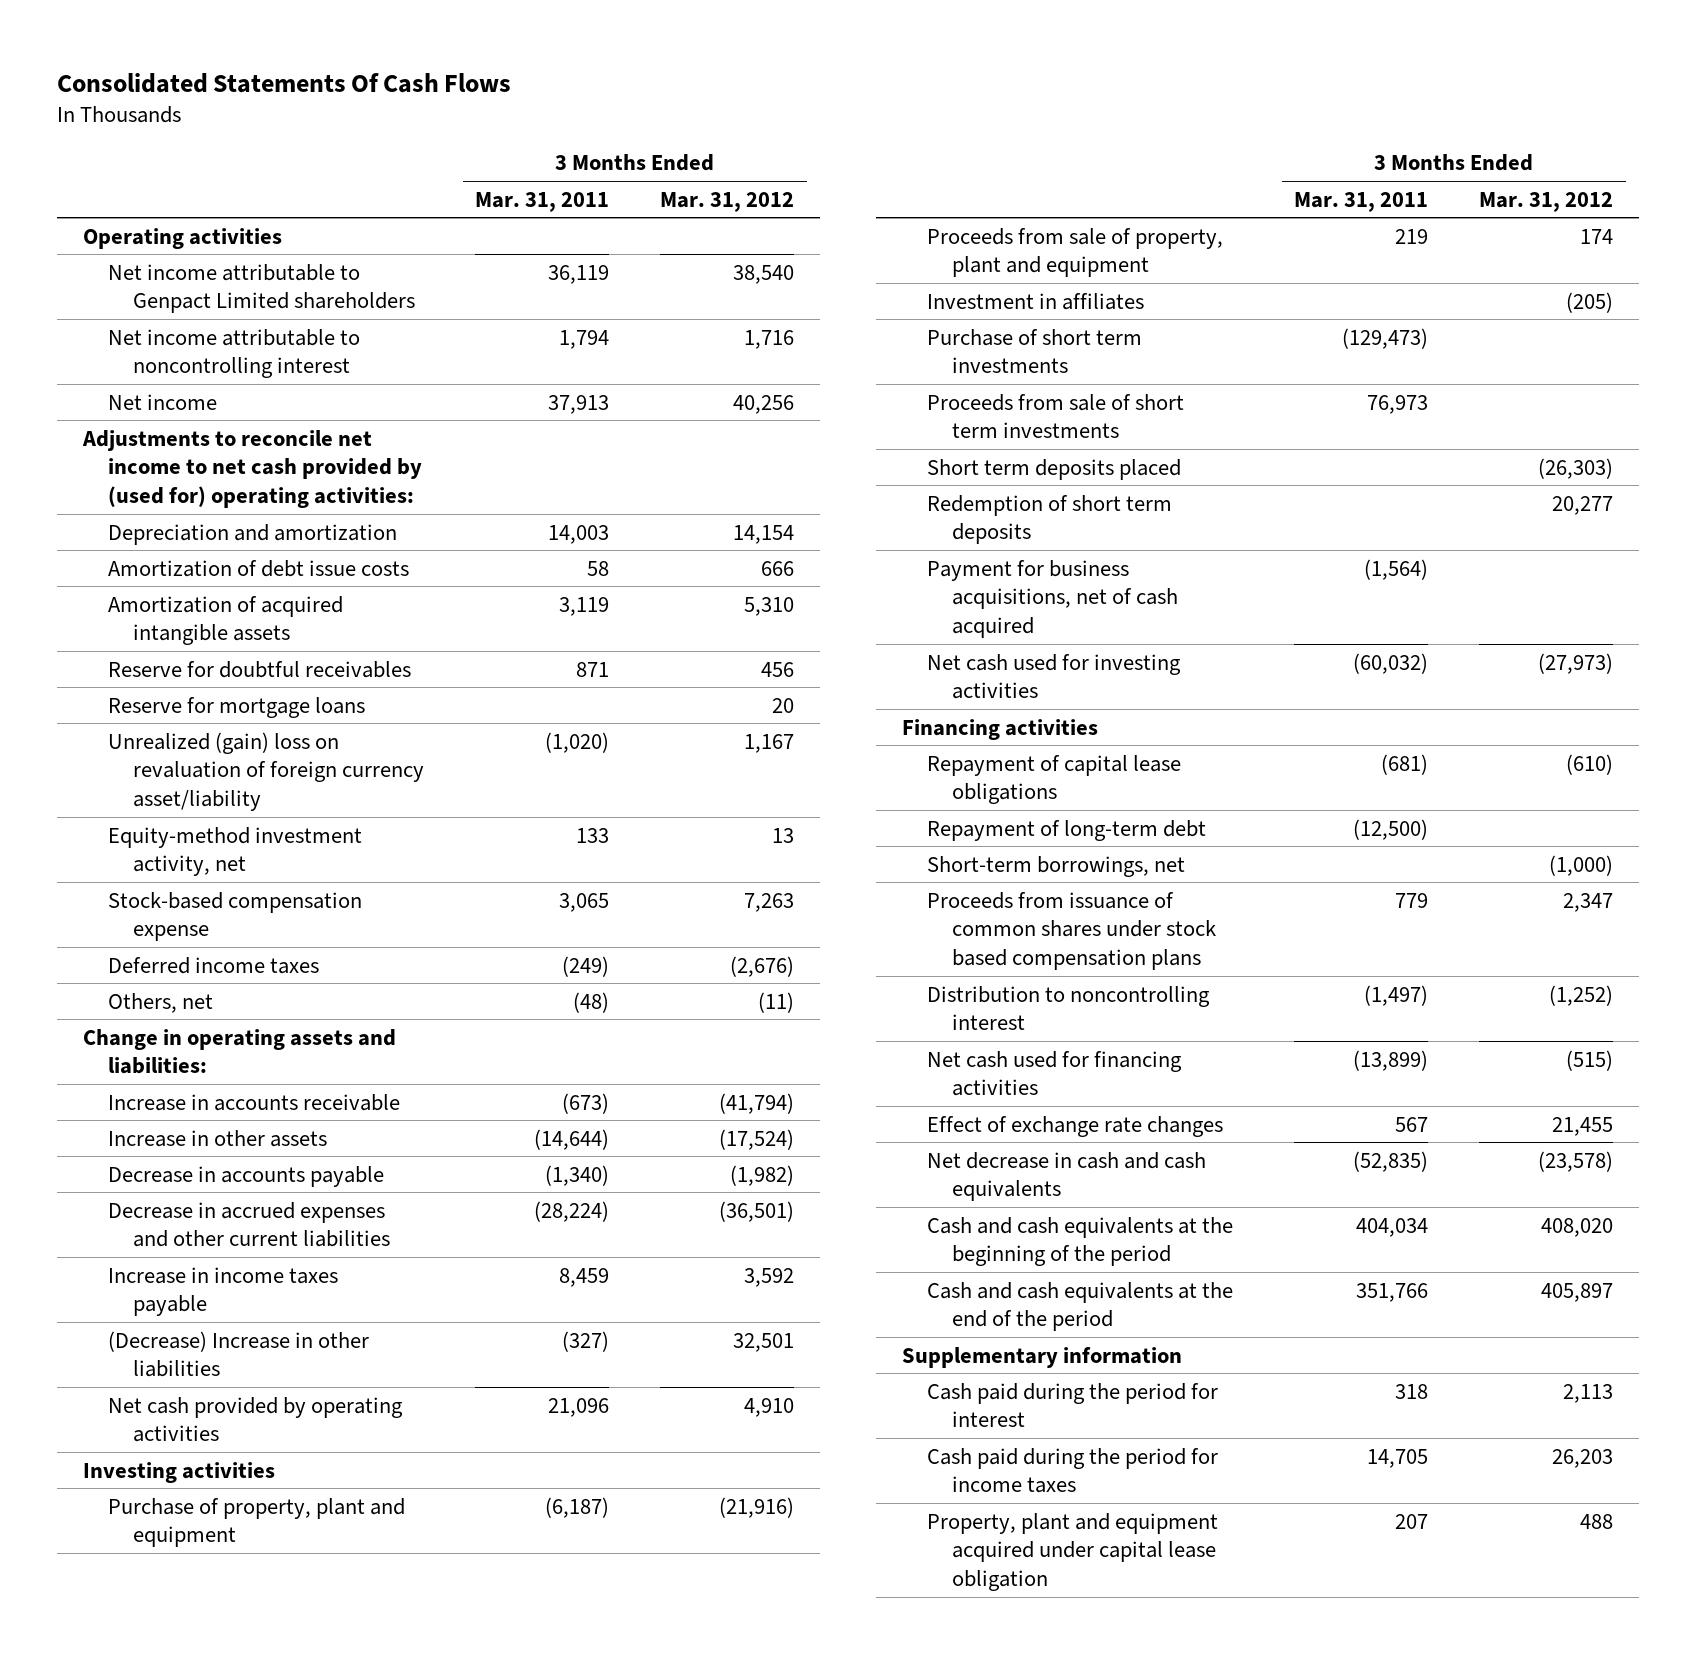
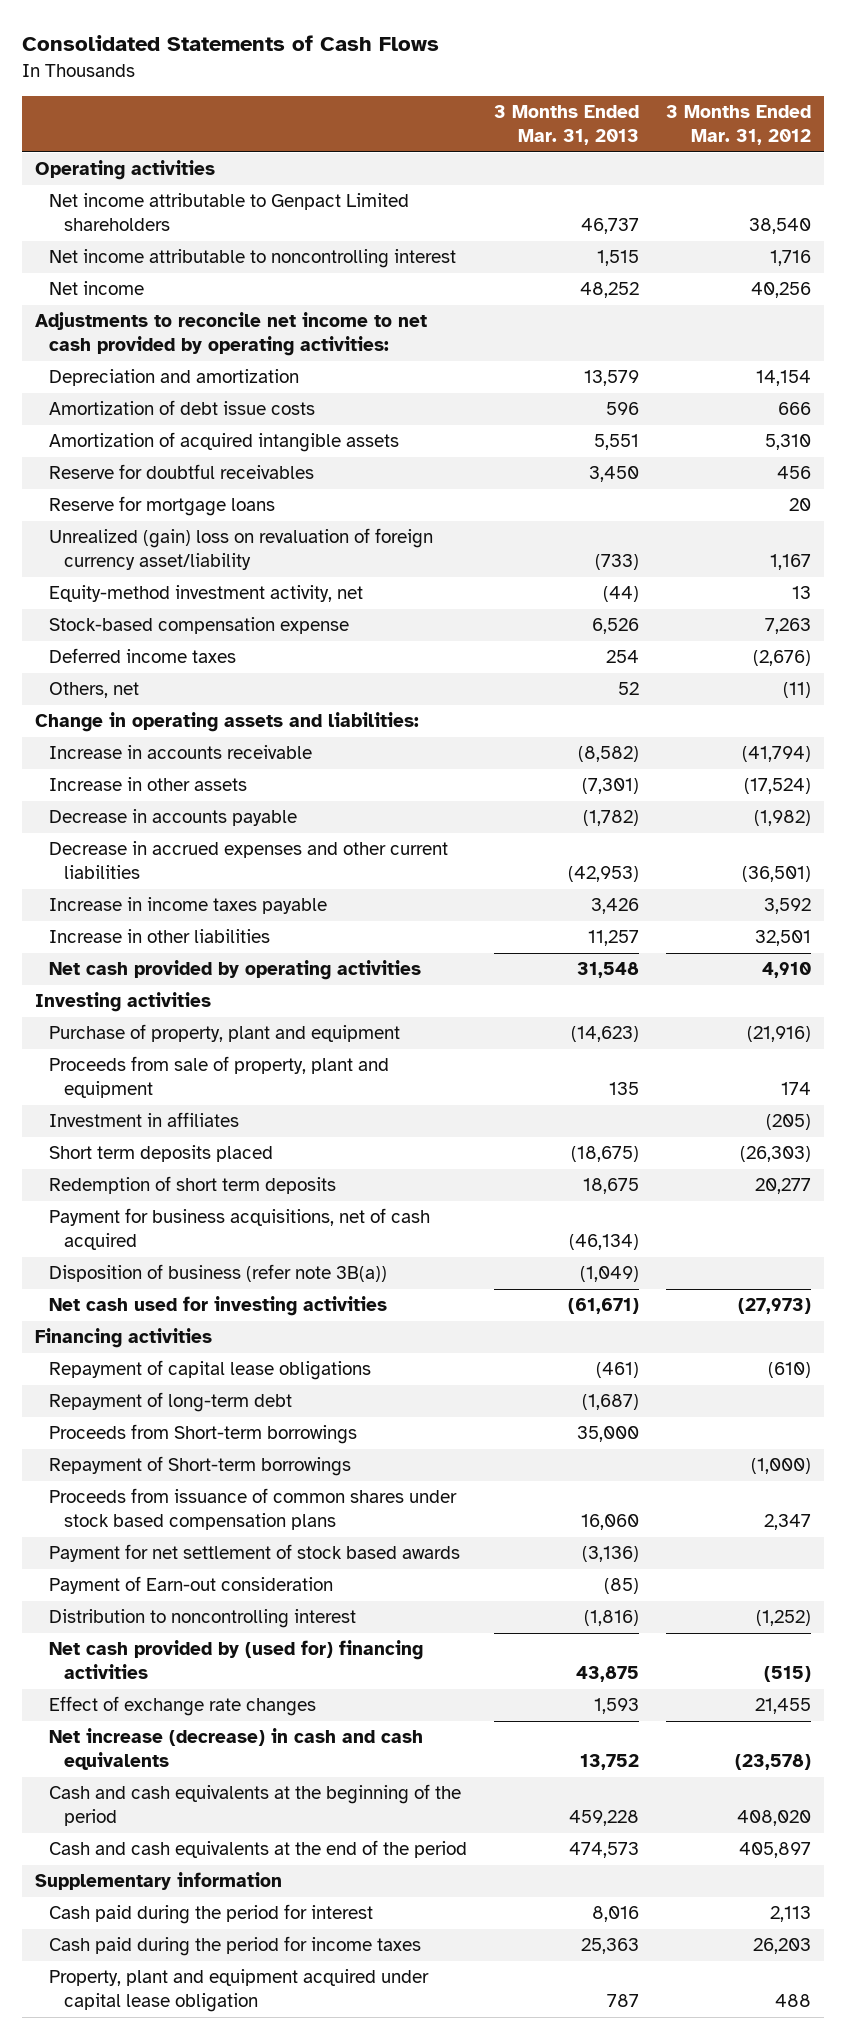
- Consolidated Statements Of Cash Flows
+ Consolidated Statements of Cash Flows
- | 3 Months Ended Mar. 31, 2011 | 3 Months Ended Mar. 31, 2012
+ | 3 Months Ended Mar. 31, 2013 | 3 Months Ended Mar. 31, 2012
- Adjustments to reconcile net income to net cash provided by (used for) operating activities:
+ Adjustments to reconcile net income to net cash provided by operating activities:
- (Decrease) Increase in other liabilities | (327) | 32,501
+ Increase in other liabilities | 11,257 | 32,501
- Purchase of short term investments | (129,473) |
- Proceeds from sale of short term investments | 76,973 |
+ Disposition of business (refer note 3B(a)) | (1,049) |
- Short-term borrowings, net | | (1,000)
+ Proceeds from Short-term borrowings | 35,000 |
+ Repayment of Short-term borrowings | | (1,000)
+ Payment for net settlement of stock based awards | (3,136) |
+ Payment of Earn-out consideration | (85) |
- Net cash used for financing activities | (13,899) | (515)
+ Net cash provided by (used for) financing activities | 43,875 | (515)
- Net decrease in cash and cash equivalents | (52,835) | (23,578)
+ Net increase (decrease) in cash and cash equivalents | 13,752 | (23,578)

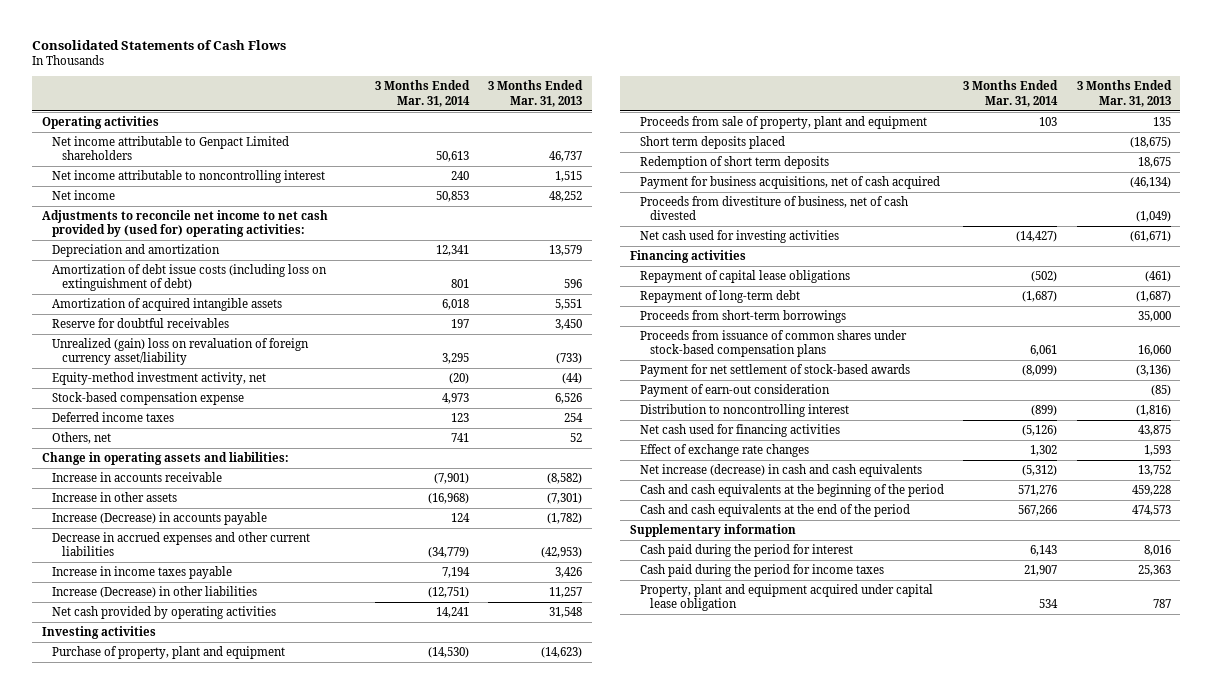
- | 3 Months Ended Mar. 31, 2013 | 3 Months Ended Mar. 31, 2012
+ | 3 Months Ended Mar. 31, 2014 | 3 Months Ended Mar. 31, 2013
- Adjustments to reconcile net income to net cash provided by operating activities:
+ Adjustments to reconcile net income to net cash provided by (used for) operating activities:
- Amortization of debt issue costs | 596 | 666
+ Amortization of debt issue costs (including loss on extinguishment of debt) | 801 | 596
- Reserve for mortgage loans | | 20
- Decrease in accounts payable | (1,782) | (1,982)
+ Increase (Decrease) in accounts payable | 124 | (1,782)
- Increase in other liabilities | 11,257 | 32,501
+ Increase (Decrease) in other liabilities | (12,751) | 11,257
- Investment in affiliates | | (205)
- Disposition of business (refer note 3B(a)) | (1,049) |
+ Proceeds from divestiture of business, net of cash divested | | (1,049)
- Proceeds from Short-term borrowings | 35,000 |
- Repayment of Short-term borrowings | | (1,000)
- Proceeds from issuance of common shares under stock based compensation plans | 16,060 | 2,347
- Payment for net settlement of stock based awards | (3,136) |
- Payment of Earn-out consideration | (85) |
+ Proceeds from short-term borrowings | | 35,000
+ Proceeds from issuance of common shares under stock-based compensation plans | 6,061 | 16,060
+ Payment for net settlement of stock-based awards | (8,099) | (3,136)
+ Payment of earn-out consideration | | (85)
- Net cash provided by (used for) financing activities | 43,875 | (515)
+ Net cash used for financing activities | (5,126) | 43,875

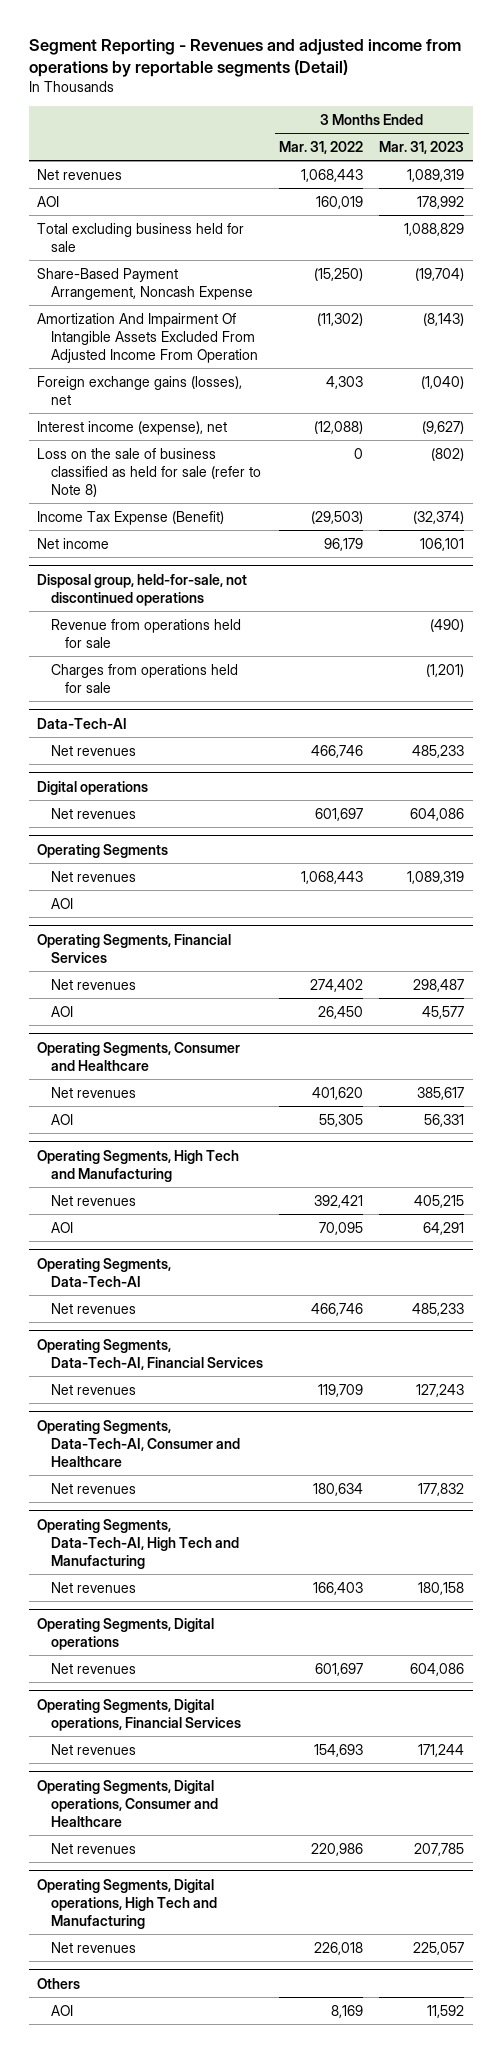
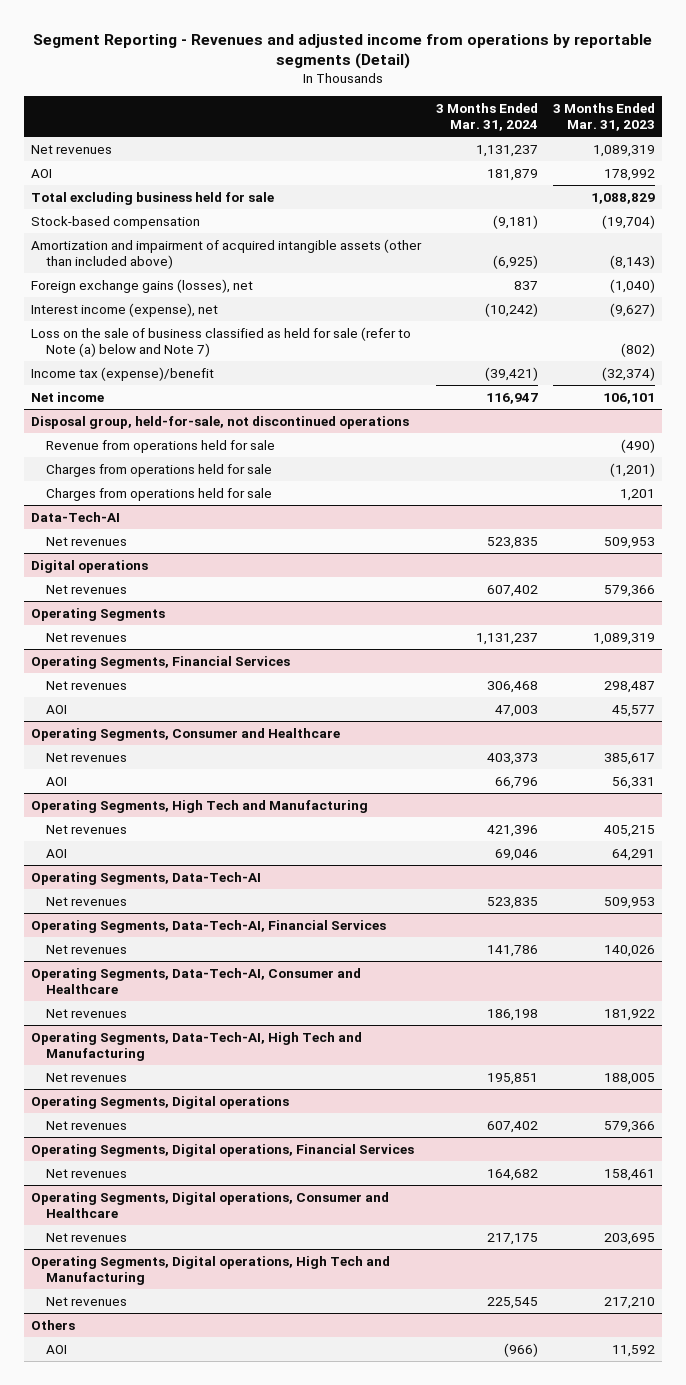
- | 3 Months Ended Mar. 31, 2022 | 3 Months Ended Mar. 31, 2023
+ | 3 Months Ended Mar. 31, 2024 | 3 Months Ended Mar. 31, 2023
- Share-Based Payment Arrangement, Noncash Expense | (15,250) | (19,704)
- Amortization And Impairment Of Intangible Assets Excluded From Adjusted Income From Operation | (11,302) | (8,143)
+ Stock-based compensation | (9,181) | (19,704)
+ Amortization and impairment of acquired intangible assets (other than included above) | (6,925) | (8,143)
- Loss on the sale of business classified as held for sale (refer to Note 8) | 0 | (802)
- Income Tax Expense (Benefit) | (29,503) | (32,374)
+ Loss on the sale of business classified as held for sale (refer to Note (a) below and Note 7) | | (802)
+ Income tax (expense)/benefit | (39,421) | (32,374)
@ Disposal group, held-for-sale, not discontinued operations
+ Charges from operations held for sale | | 1,201
@ Data-Tech-AI
- Net revenues | 466,746 | 485,233
+ Net revenues | 523,835 | 509,953
@ Digital operations
- Net revenues | 601,697 | 604,086
+ Net revenues | 607,402 | 579,366
@ Operating Segments
- AOI
@ Operating Segments, Data-Tech-AI
- Net revenues | 466,746 | 485,233
+ Net revenues | 523,835 | 509,953
@ Operating Segments, Data-Tech-AI, Financial Services
- Net revenues | 119,709 | 127,243
+ Net revenues | 141,786 | 140,026
@ Operating Segments, Data-Tech-AI, Consumer and Healthcare
- Net revenues | 180,634 | 177,832
+ Net revenues | 186,198 | 181,922
@ Operating Segments, Data-Tech-AI, High Tech and Manufacturing
- Net revenues | 166,403 | 180,158
+ Net revenues | 195,851 | 188,005
@ Operating Segments, Digital operations
- Net revenues | 601,697 | 604,086
+ Net revenues | 607,402 | 579,366
@ Operating Segments, Digital operations, Financial Services
- Net revenues | 154,693 | 171,244
+ Net revenues | 164,682 | 158,461
@ Operating Segments, Digital operations, Consumer and Healthcare
- Net revenues | 220,986 | 207,785
+ Net revenues | 217,175 | 203,695
@ Operating Segments, Digital operations, High Tech and Manufacturing
- Net revenues | 226,018 | 225,057
+ Net revenues | 225,545 | 217,210

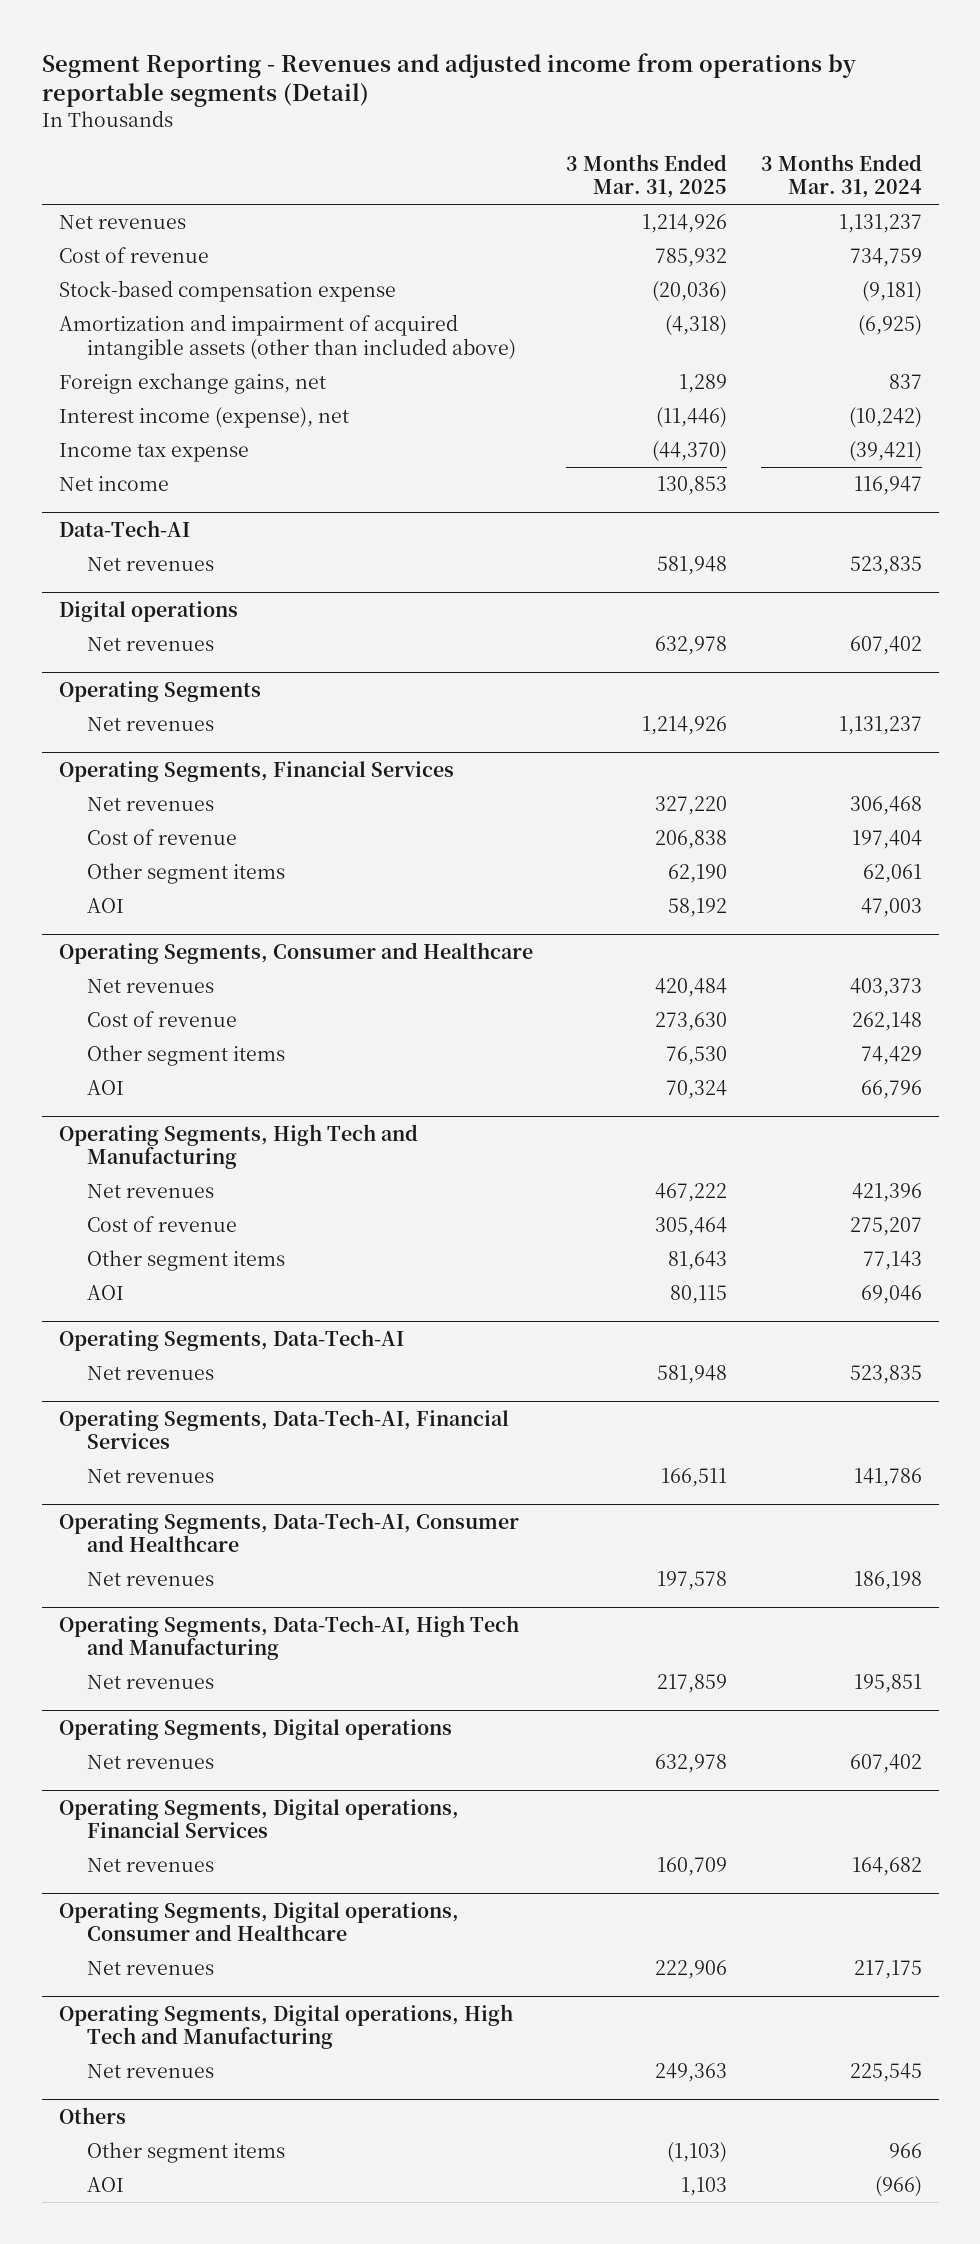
- | 3 Months Ended Mar. 31, 2024 | 3 Months Ended Mar. 31, 2023
+ | 3 Months Ended Mar. 31, 2025 | 3 Months Ended Mar. 31, 2024
- AOI | 181,879 | 178,992
- Total excluding business held for sale | | 1,088,829
- Stock-based compensation | (9,181) | (19,704)
+ Cost of revenue | 785,932 | 734,759
+ Stock-based compensation expense | (20,036) | (9,181)
- Foreign exchange gains (losses), net | 837 | (1,040)
+ Foreign exchange gains, net | 1,289 | 837
- Loss on the sale of business classified as held for sale (refer to Note (a) below and Note 7) | | (802)
- Income tax (expense)/benefit | (39,421) | (32,374)
+ Income tax expense | (44,370) | (39,421)
- Disposal group, held-for-sale, not discontinued operations
- Revenue from operations held for sale | | (490)
- Charges from operations held for sale | | (1,201)
- Charges from operations held for sale | | 1,201
@ Operating Segments, Financial Services
+ Cost of revenue | 206,838 | 197,404
+ Other segment items | 62,190 | 62,061
@ Operating Segments, Consumer and Healthcare
+ Cost of revenue | 273,630 | 262,148
+ Other segment items | 76,530 | 74,429
@ Operating Segments, High Tech and Manufacturing
+ Cost of revenue | 305,464 | 275,207
+ Other segment items | 81,643 | 77,143
@ Others
+ Other segment items | (1,103) | 966

